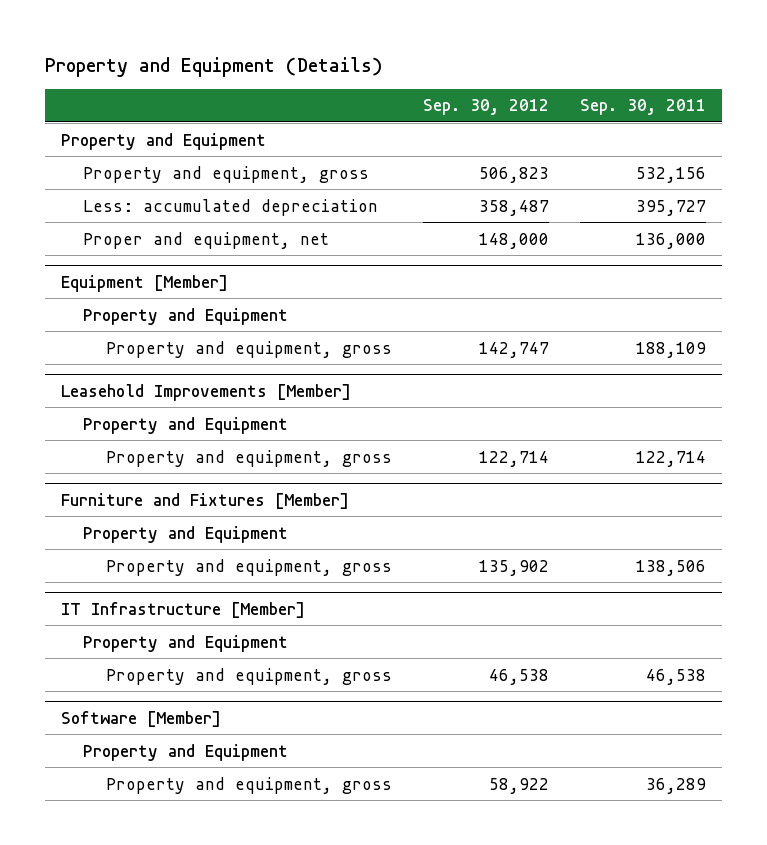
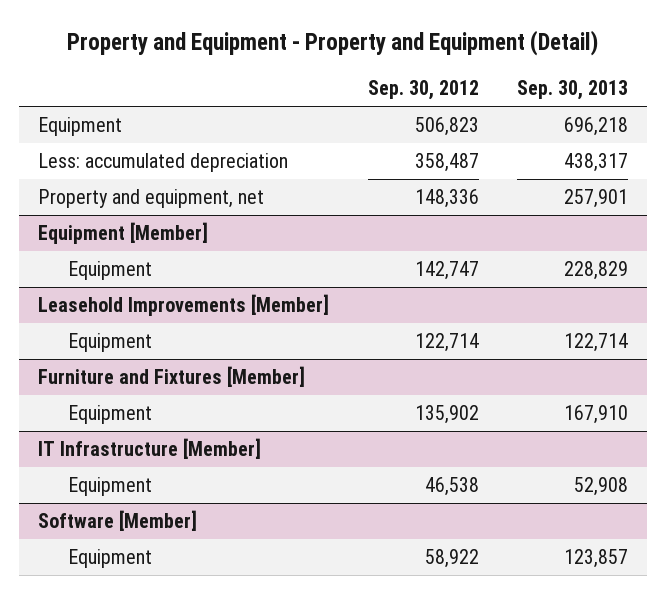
- Property and Equipment (Details)
+ Property and Equipment - Property and Equipment (Detail)
- | Sep. 30, 2012 | Sep. 30, 2011
+ | Sep. 30, 2012 | Sep. 30, 2013
- Property and Equipment
- Property and equipment, gross | 506,823 | 532,156
+ Equipment | 506,823 | 696,218
- Proper and equipment, net | 148,000 | 136,000
+ Property and equipment, net | 148,336 | 257,901
@ Equipment [Member]
- Property and Equipment
- Property and equipment, gross | 142,747 | 188,109
+ Equipment | 142,747 | 228,829
@ Leasehold Improvements [Member]
- Property and Equipment
- Property and equipment, gross | 122,714 | 122,714
+ Equipment | 122,714 | 122,714
@ Furniture and Fixtures [Member]
- Property and Equipment
- Property and equipment, gross | 135,902 | 138,506
+ Equipment | 135,902 | 167,910
@ IT Infrastructure [Member]
- Property and Equipment
- Property and equipment, gross | 46,538 | 46,538
+ Equipment | 46,538 | 52,908
@ Software [Member]
- Property and Equipment
- Property and equipment, gross | 58,922 | 36,289
+ Equipment | 58,922 | 123,857

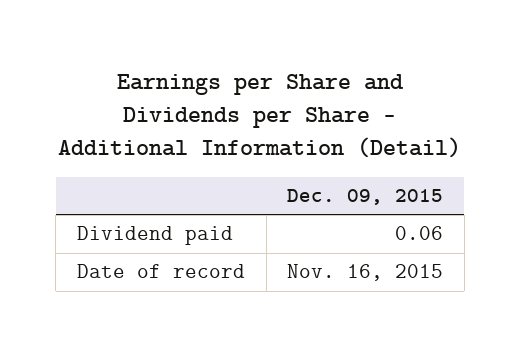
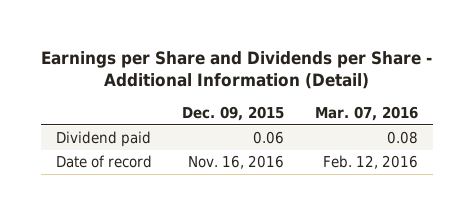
- | Dec. 09, 2015
+ | Dec. 09, 2015 | Mar. 07, 2016
- Date of record | Nov. 16, 2015
+ Date of record | Nov. 16, 2016 | Feb. 12, 2016

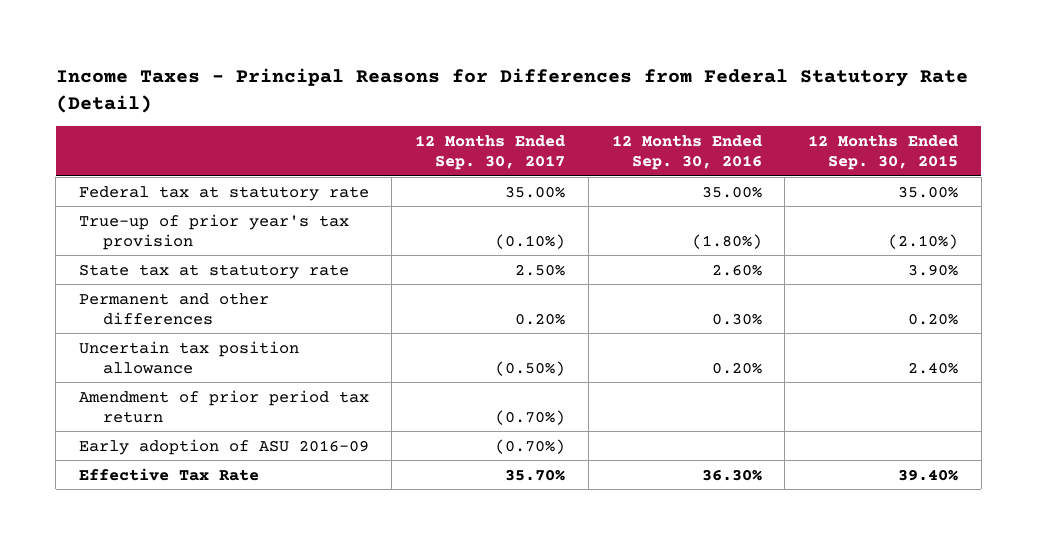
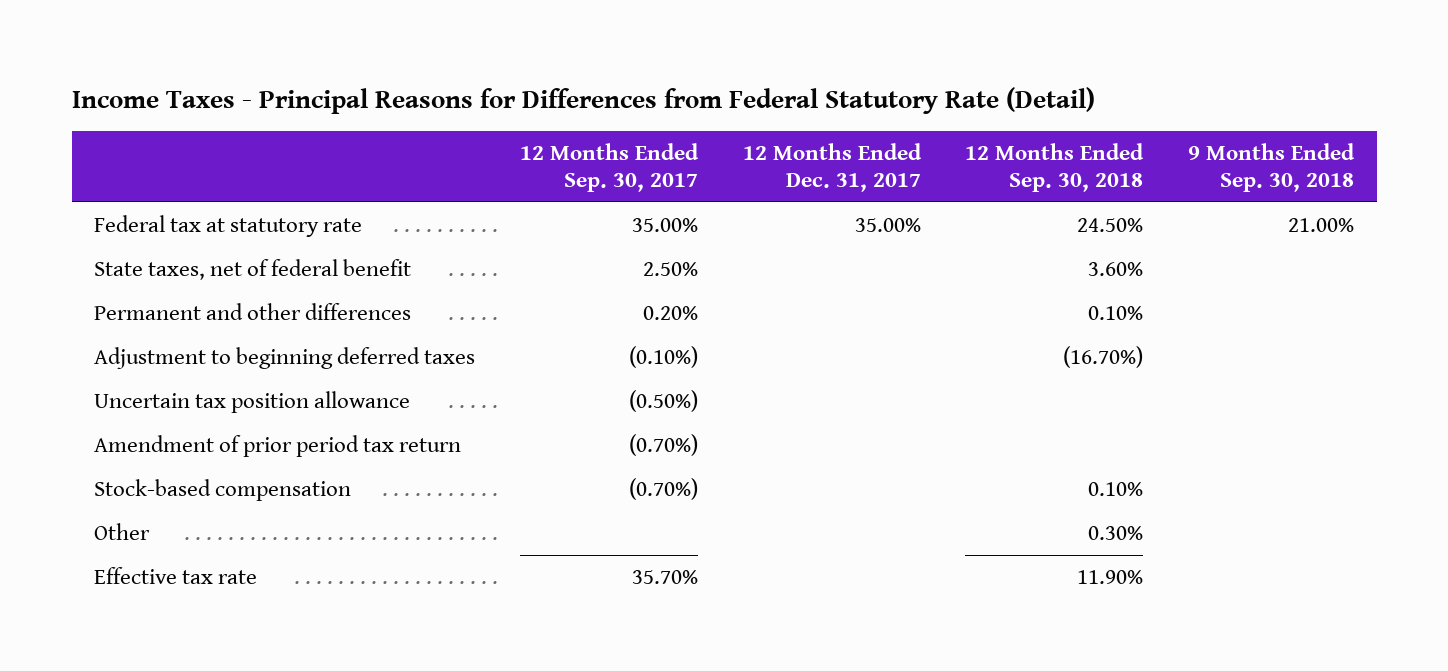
- | 12 Months Ended Sep. 30, 2017 | 12 Months Ended Sep. 30, 2016 | 12 Months Ended Sep. 30, 2015
+ | 12 Months Ended Sep. 30, 2017 | 12 Months Ended Dec. 31, 2017 | 12 Months Ended Sep. 30, 2018 | 9 Months Ended Sep. 30, 2018
- True-up of prior year's tax provision | (0.10%) | (1.80%) | (2.10%)
- State tax at statutory rate | 2.50% | 2.60% | 3.90%
+ State taxes, net of federal benefit | 2.50% | | 3.60% |
+ Adjustment to beginning deferred taxes | (0.10%) | | (16.70%) |
- Early adoption of ASU 2016-09 | (0.70%) | |
- Effective Tax Rate | 35.70% | 36.30% | 39.40%
+ Stock-based compensation | (0.70%) | | 0.10% |
+ Other | | | 0.30% |
+ Effective tax rate | 35.70% | | 11.90% |

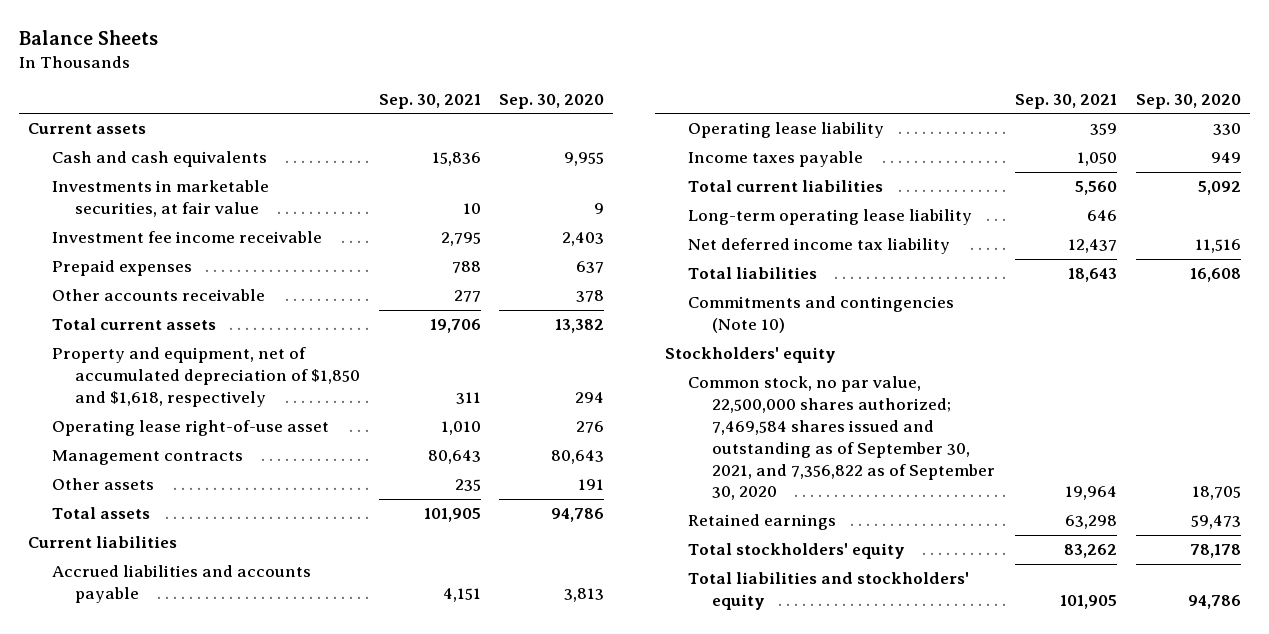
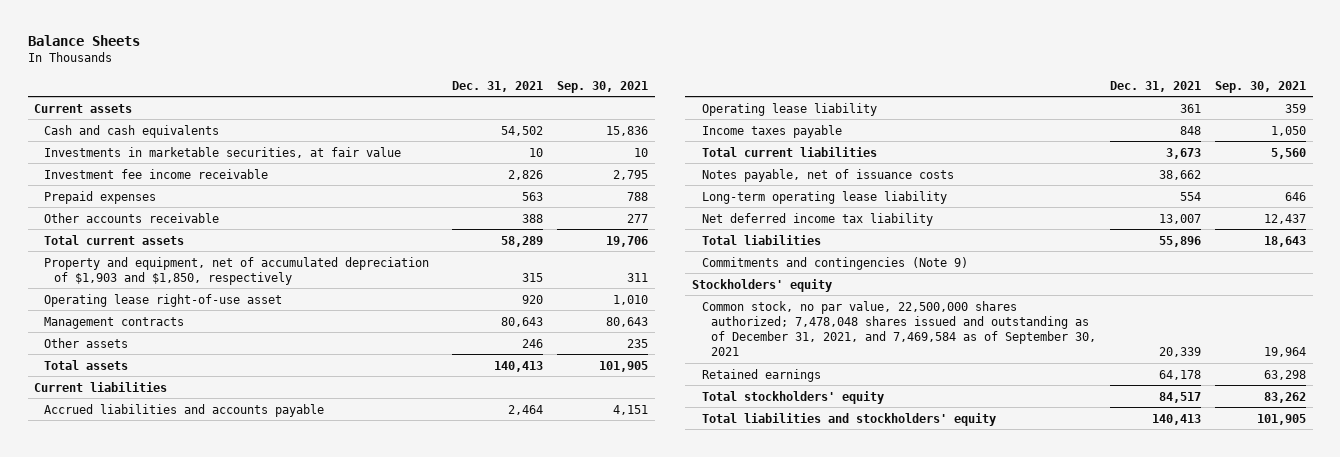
- | Sep. 30, 2021 | Sep. 30, 2020
+ | Dec. 31, 2021 | Sep. 30, 2021
- Property and equipment, net of accumulated depreciation of $1,850 and $1,618, respectively | 311 | 294
+ Property and equipment, net of accumulated depreciation of $1,903 and $1,850, respectively | 315 | 311
+ Notes payable, net of issuance costs | 38,662 |
- Commitments and contingencies (Note 10)
+ Commitments and contingencies (Note 9)
- Common stock, no par value, 22,500,000 shares authorized; 7,469,584 shares issued and outstanding as of September 30, 2021, and 7,356,822 as of September 30, 2020 | 19,964 | 18,705
+ Common stock, no par value, 22,500,000 shares authorized; 7,478,048 shares issued and outstanding as of December 31, 2021, and 7,469,584 as of September 30, 2021 | 20,339 | 19,964

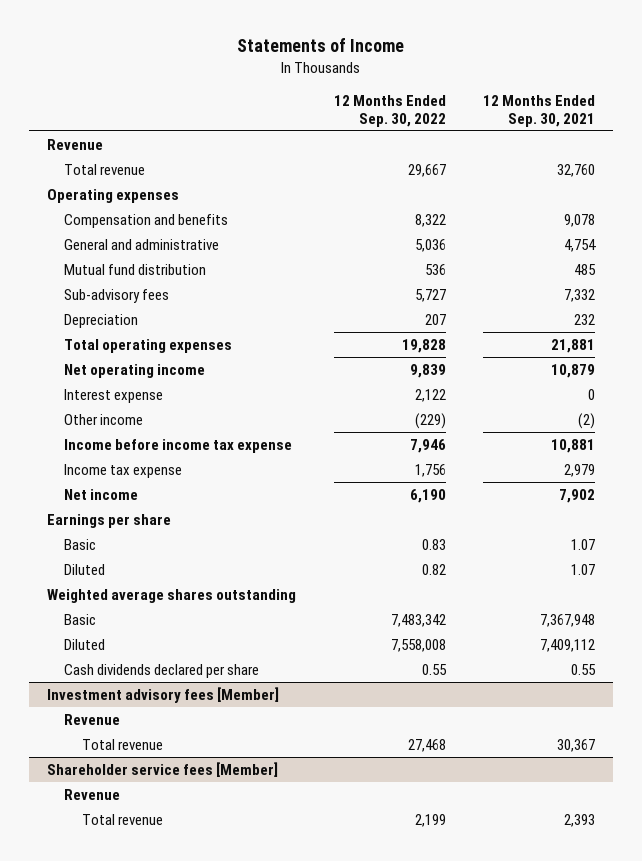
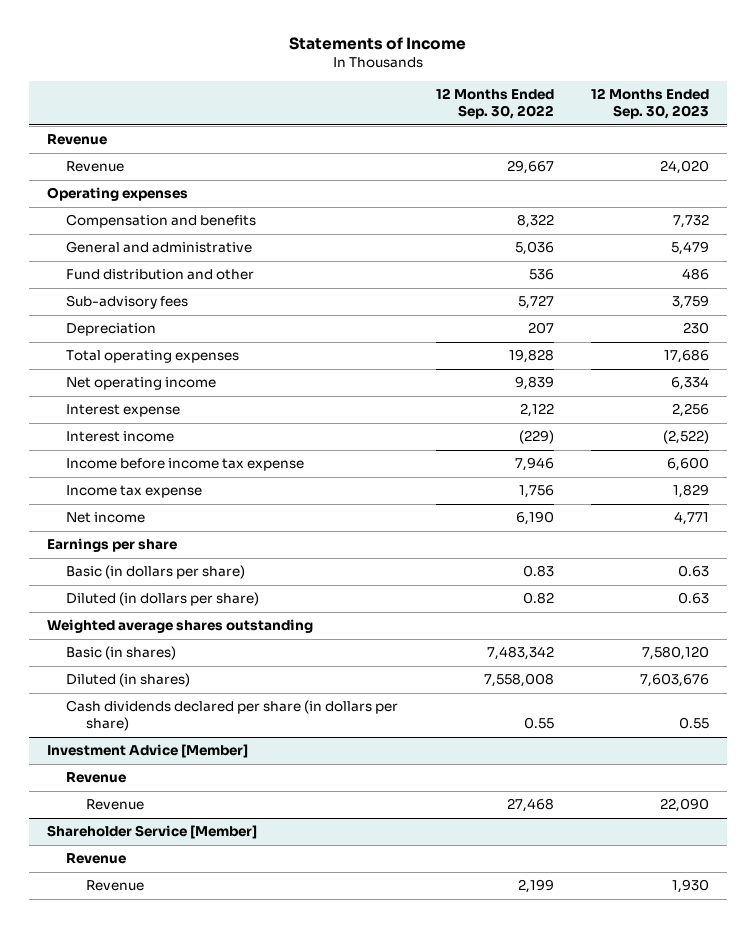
- | 12 Months Ended Sep. 30, 2022 | 12 Months Ended Sep. 30, 2021
+ | 12 Months Ended Sep. 30, 2022 | 12 Months Ended Sep. 30, 2023
- Total revenue | 29,667 | 32,760
+ Revenue | 29,667 | 24,020
- Mutual fund distribution | 536 | 485
+ Fund distribution and other | 536 | 486
- Other income | (229) | (2)
+ Interest income | (229) | (2,522)
- Basic | 0.83 | 1.07
- Diluted | 0.82 | 1.07
+ Basic (in dollars per share) | 0.83 | 0.63
+ Diluted (in dollars per share) | 0.82 | 0.63
- Basic | 7,483,342 | 7,367,948
- Diluted | 7,558,008 | 7,409,112
- Cash dividends declared per share | 0.55 | 0.55
- Investment advisory fees [Member]
+ Basic (in shares) | 7,483,342 | 7,580,120
+ Diluted (in shares) | 7,558,008 | 7,603,676
+ Cash dividends declared per share (in dollars per share) | 0.55 | 0.55
+ Investment Advice [Member]
- Total revenue | 27,468 | 30,367
- Shareholder service fees [Member]
+ Revenue | 27,468 | 22,090
+ Shareholder Service [Member]
- Total revenue | 2,199 | 2,393
+ Revenue | 2,199 | 1,930

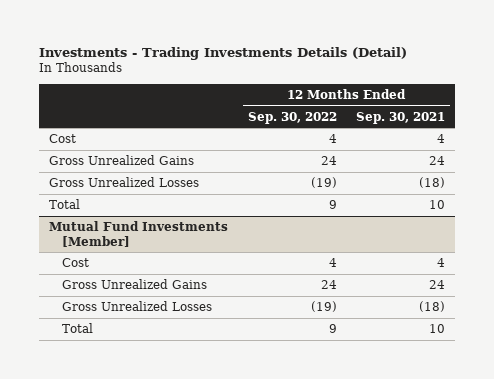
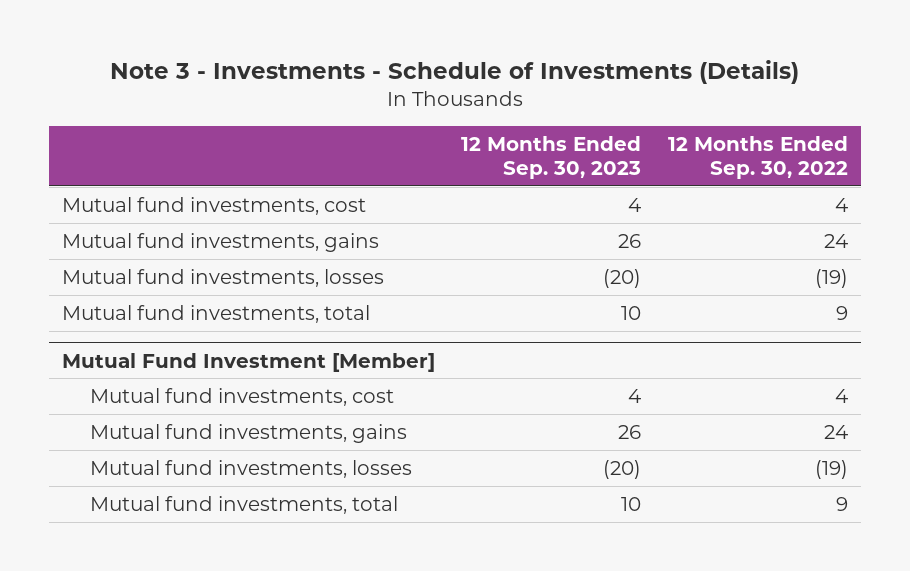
- Investments - Trading Investments Details (Detail)
+ Note 3 - Investments - Schedule of Investments (Details)
- | 12 Months Ended Sep. 30, 2022 | 12 Months Ended Sep. 30, 2021
+ | 12 Months Ended Sep. 30, 2023 | 12 Months Ended Sep. 30, 2022
- Cost | 4 | 4
- Gross Unrealized Gains | 24 | 24
- Gross Unrealized Losses | (19) | (18)
- Total | 9 | 10
- Mutual Fund Investments [Member]
- Cost | 4 | 4
- Gross Unrealized Gains | 24 | 24
- Gross Unrealized Losses | (19) | (18)
- Total | 9 | 10
+ Mutual fund investments, cost | 4 | 4
+ Mutual fund investments, gains | 26 | 24
+ Mutual fund investments, losses | (20) | (19)
+ Mutual fund investments, total | 10 | 9
+ Mutual Fund Investment [Member]
+ Mutual fund investments, cost | 4 | 4
+ Mutual fund investments, gains | 26 | 24
+ Mutual fund investments, losses | (20) | (19)
+ Mutual fund investments, total | 10 | 9

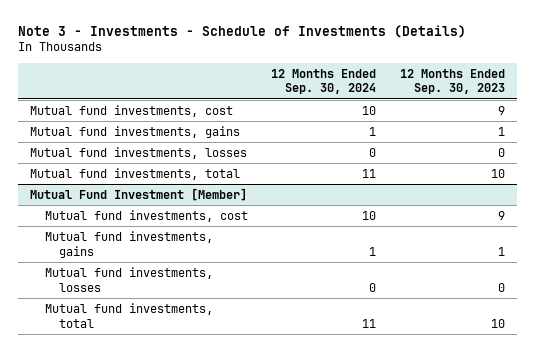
- | 12 Months Ended Sep. 30, 2023 | 12 Months Ended Sep. 30, 2022
+ | 12 Months Ended Sep. 30, 2024 | 12 Months Ended Sep. 30, 2023
- Mutual fund investments, cost | 4 | 4
- Mutual fund investments, gains | 26 | 24
- Mutual fund investments, losses | (20) | (19)
+ Mutual fund investments, cost | 10 | 9
+ Mutual fund investments, gains | 1 | 1
+ Mutual fund investments, losses | 0 | 0
@ Mutual Fund Investment [Member]
- Mutual fund investments, cost | 4 | 4
- Mutual fund investments, gains | 26 | 24
- Mutual fund investments, losses | (20) | (19)
+ Mutual fund investments, cost | 10 | 9
+ Mutual fund investments, gains | 1 | 1
+ Mutual fund investments, losses | 0 | 0

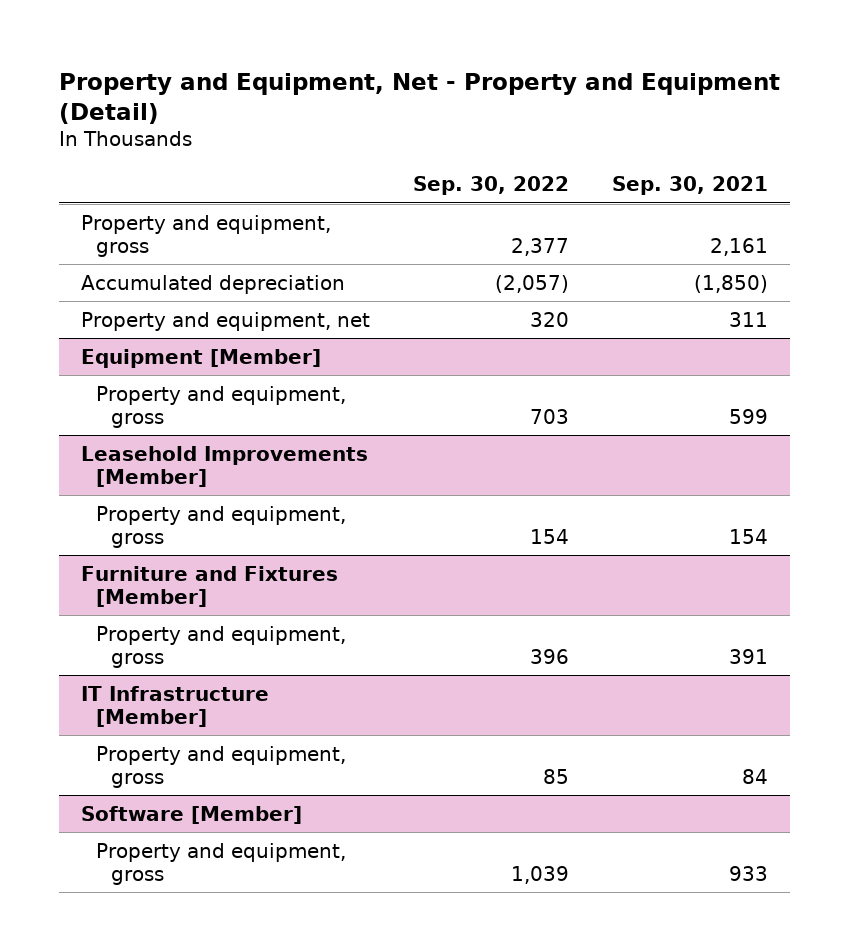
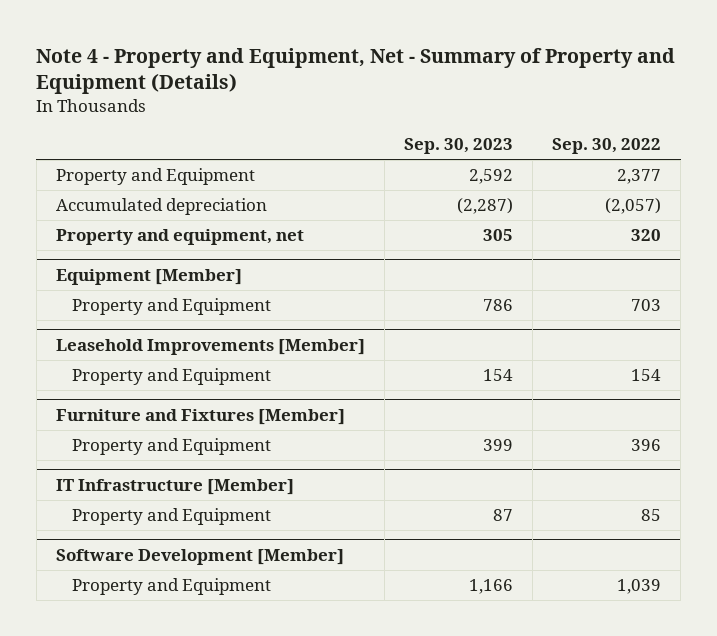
- Property and Equipment, Net - Property and Equipment (Detail)
+ Note 4 - Property and Equipment, Net - Summary of Property and Equipment (Details)
- | Sep. 30, 2022 | Sep. 30, 2021
+ | Sep. 30, 2023 | Sep. 30, 2022
- Property and equipment, gross | 2,377 | 2,161
+ Property and Equipment | 2,592 | 2,377
@ Equipment [Member]
- Property and equipment, gross | 703 | 599
+ Property and Equipment | 786 | 703
@ Leasehold Improvements [Member]
- Property and equipment, gross | 154 | 154
+ Property and Equipment | 154 | 154
@ Furniture and Fixtures [Member]
- Property and equipment, gross | 396 | 391
+ Property and Equipment | 399 | 396
@ IT Infrastructure [Member]
- Property and equipment, gross | 85 | 84
- Software [Member]
- Property and equipment, gross | 1,039 | 933
@ IT Infrastructure [Member]
+ Property and Equipment | 87 | 85
+ Software Development [Member]
+ Property and Equipment | 1,166 | 1,039

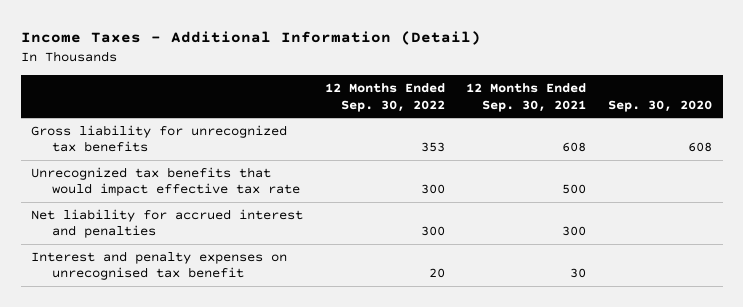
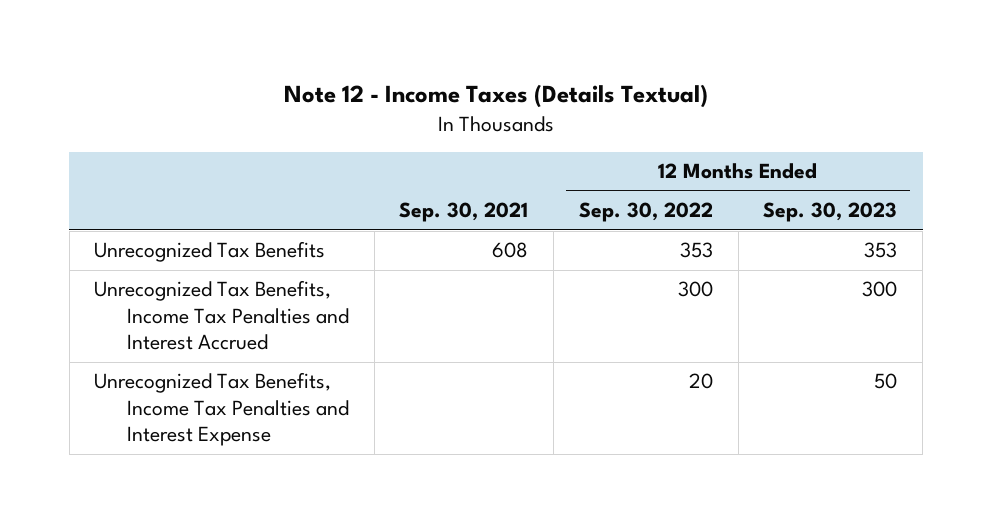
- Income Taxes - Additional Information (Detail)
+ Note 12 - Income Taxes (Details Textual)
- | 12 Months Ended Sep. 30, 2022 | 12 Months Ended Sep. 30, 2021 | Sep. 30, 2020
+ | Sep. 30, 2021 | 12 Months Ended Sep. 30, 2022 | 12 Months Ended Sep. 30, 2023
- Gross liability for unrecognized tax benefits | 353 | 608 | 608
- Unrecognized tax benefits that would impact effective tax rate | 300 | 500 |
- Net liability for accrued interest and penalties | 300 | 300 |
- Interest and penalty expenses on unrecognised tax benefit | 20 | 30 |
+ Unrecognized Tax Benefits | 608 | 353 | 353
+ Unrecognized Tax Benefits, Income Tax Penalties and Interest Accrued | | 300 | 300
+ Unrecognized Tax Benefits, Income Tax Penalties and Interest Expense | | 20 | 50

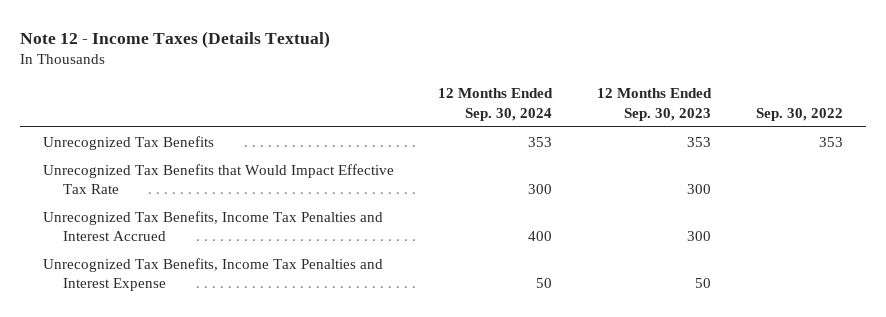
- | Sep. 30, 2021 | 12 Months Ended Sep. 30, 2022 | 12 Months Ended Sep. 30, 2023
+ | 12 Months Ended Sep. 30, 2024 | 12 Months Ended Sep. 30, 2023 | Sep. 30, 2022
+ Unrecognized Tax Benefits that Would Impact Effective Tax Rate | 300 | 300 |

